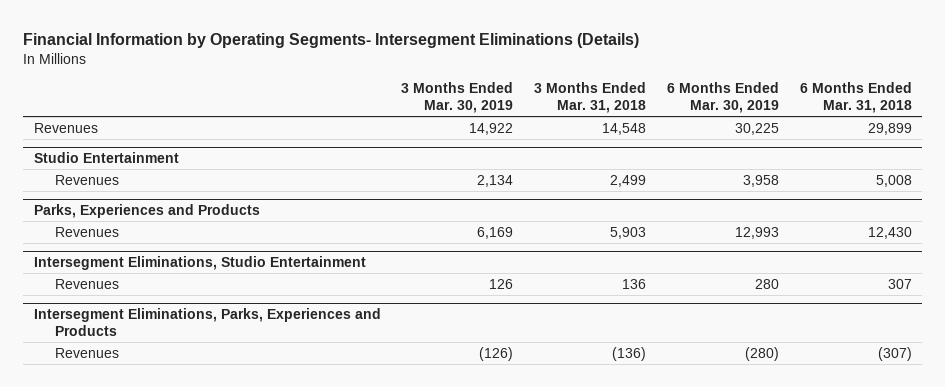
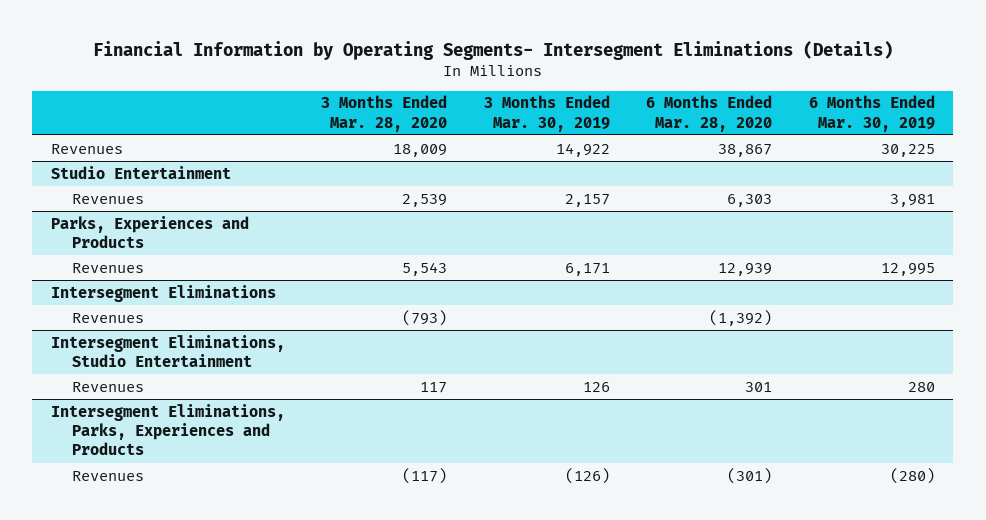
- | 3 Months Ended Mar. 30, 2019 | 3 Months Ended Mar. 31, 2018 | 6 Months Ended Mar. 30, 2019 | 6 Months Ended Mar. 31, 2018
+ | 3 Months Ended Mar. 28, 2020 | 3 Months Ended Mar. 30, 2019 | 6 Months Ended Mar. 28, 2020 | 6 Months Ended Mar. 30, 2019
@ Studio Entertainment
- Revenues | 2,134 | 2,499 | 3,958 | 5,008
+ Revenues | 2,539 | 2,157 | 6,303 | 3,981
@ Parks, Experiences and Products
- Revenues | 6,169 | 5,903 | 12,993 | 12,430
+ Revenues | 5,543 | 6,171 | 12,939 | 12,995
+ Intersegment Eliminations
+ Revenues | (793) | | (1,392) |

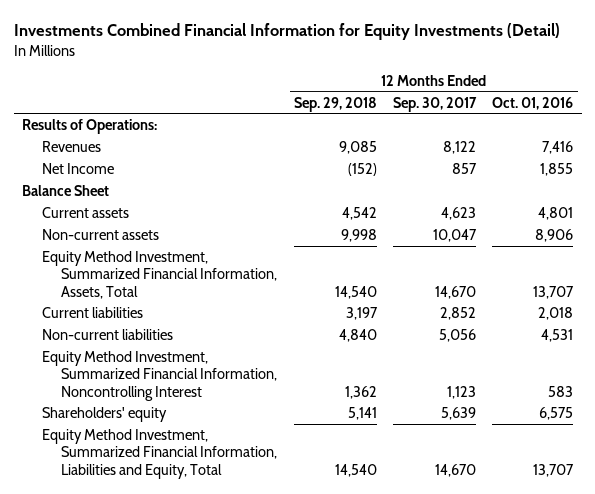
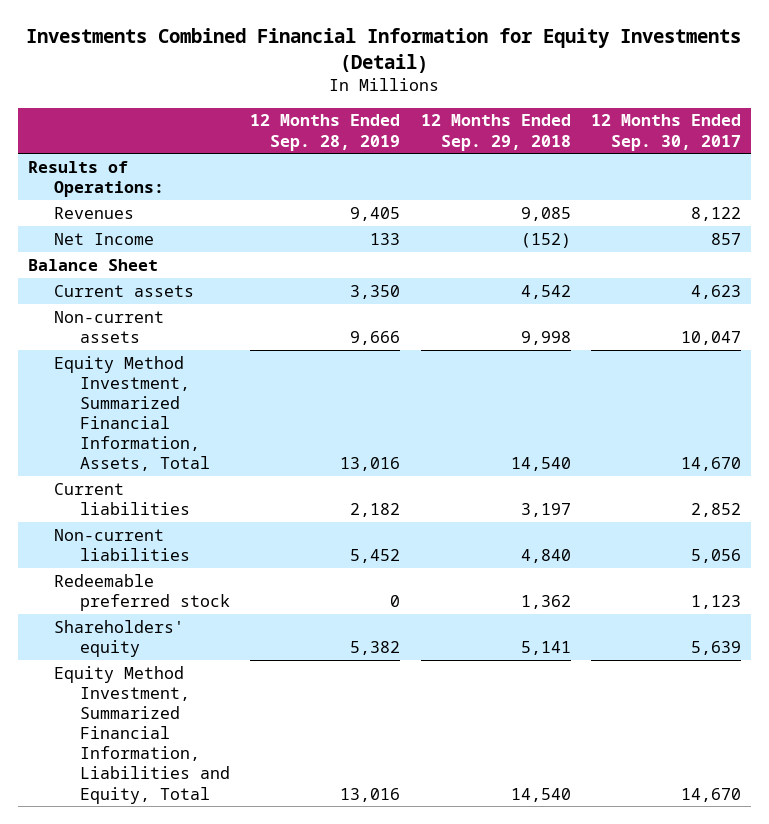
- | 12 Months Ended Sep. 29, 2018 | 12 Months Ended Sep. 30, 2017 | 12 Months Ended Oct. 01, 2016
+ | 12 Months Ended Sep. 28, 2019 | 12 Months Ended Sep. 29, 2018 | 12 Months Ended Sep. 30, 2017
- Equity Method Investment, Summarized Financial Information, Noncontrolling Interest | 1,362 | 1,123 | 583
+ Redeemable preferred stock | 0 | 1,362 | 1,123

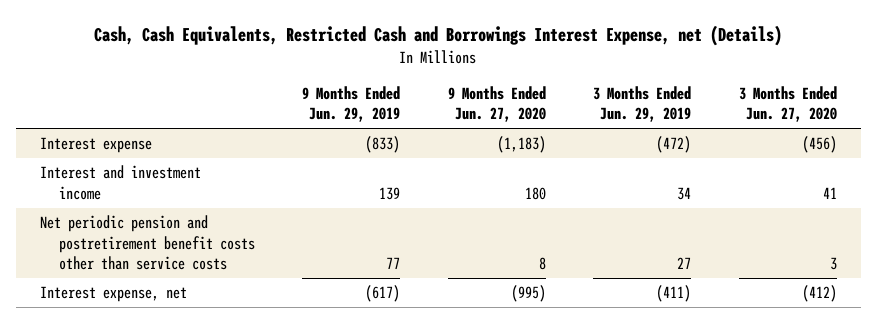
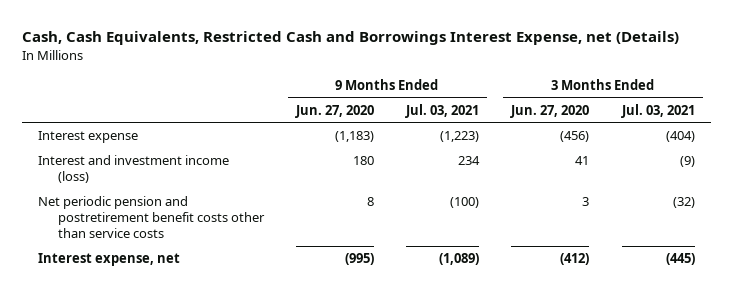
- | 9 Months Ended Jun. 29, 2019 | 9 Months Ended Jun. 27, 2020 | 3 Months Ended Jun. 29, 2019 | 3 Months Ended Jun. 27, 2020
+ | 9 Months Ended Jun. 27, 2020 | 9 Months Ended Jul. 03, 2021 | 3 Months Ended Jun. 27, 2020 | 3 Months Ended Jul. 03, 2021
- Interest and investment income | 139 | 180 | 34 | 41
+ Interest and investment income (loss) | 180 | 234 | 41 | (9)

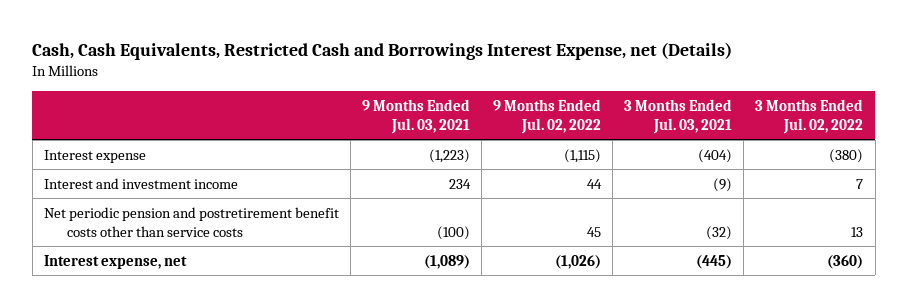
- | 9 Months Ended Jun. 27, 2020 | 9 Months Ended Jul. 03, 2021 | 3 Months Ended Jun. 27, 2020 | 3 Months Ended Jul. 03, 2021
+ | 9 Months Ended Jul. 03, 2021 | 9 Months Ended Jul. 02, 2022 | 3 Months Ended Jul. 03, 2021 | 3 Months Ended Jul. 02, 2022
- Interest and investment income (loss) | 180 | 234 | 41 | (9)
+ Interest and investment income | 234 | 44 | (9) | 7

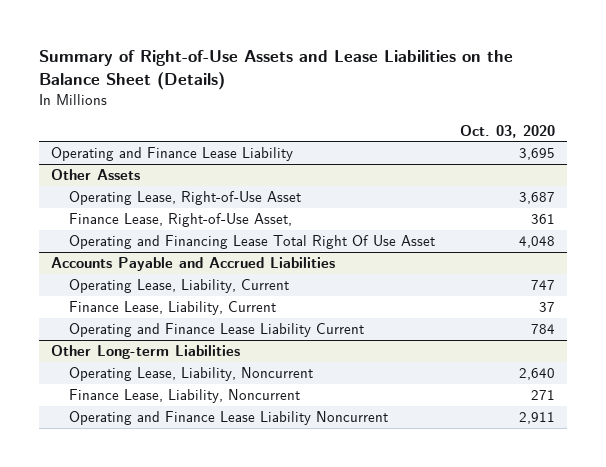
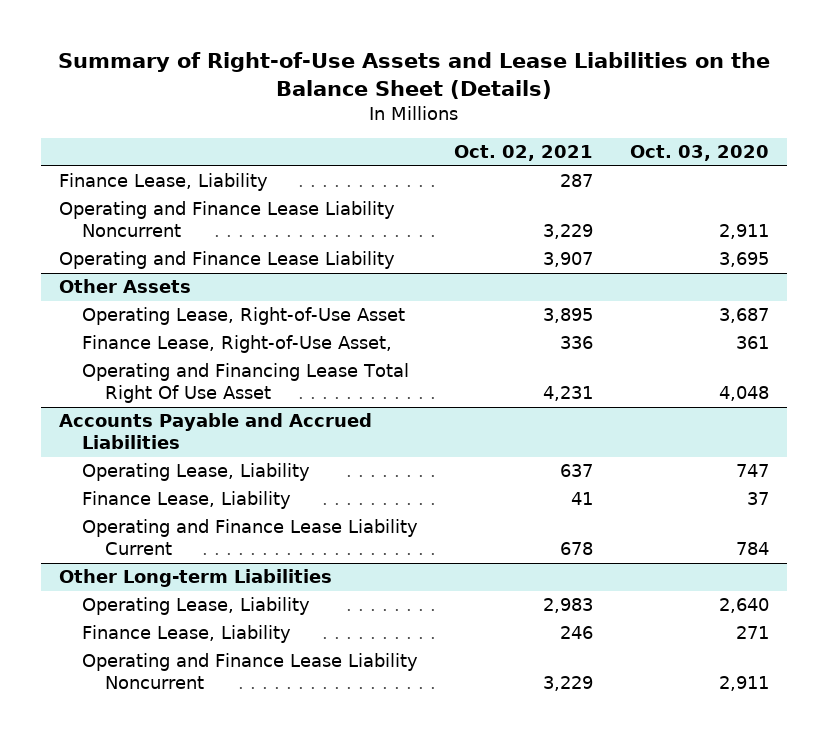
- | Oct. 03, 2020
+ | Oct. 02, 2021 | Oct. 03, 2020
+ Finance Lease, Liability | 287 |
+ Operating and Finance Lease Liability Noncurrent | 3,229 | 2,911
@ Accounts Payable and Accrued Liabilities
- Operating Lease, Liability, Current | 747
- Finance Lease, Liability, Current | 37
+ Operating Lease, Liability | 637 | 747
+ Finance Lease, Liability | 41 | 37
@ Other Long-term Liabilities
- Operating Lease, Liability, Noncurrent | 2,640
- Finance Lease, Liability, Noncurrent | 271
+ Operating Lease, Liability | 2,983 | 2,640
+ Finance Lease, Liability | 246 | 271

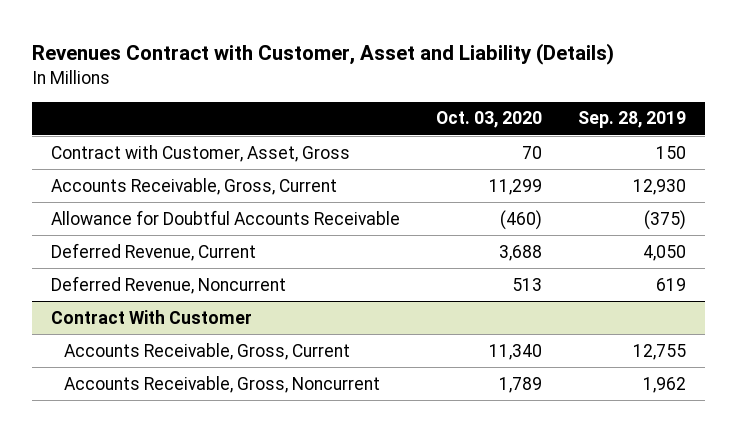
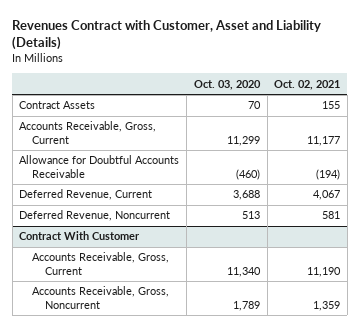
- | Oct. 03, 2020 | Sep. 28, 2019
+ | Oct. 03, 2020 | Oct. 02, 2021
- Contract with Customer, Asset, Gross | 70 | 150
+ Contract Assets | 70 | 155

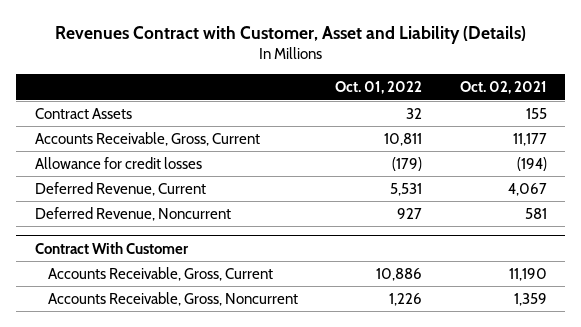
- | Oct. 03, 2020 | Oct. 02, 2021
+ | Oct. 01, 2022 | Oct. 02, 2021
- Allowance for Doubtful Accounts Receivable | (460) | (194)
+ Allowance for credit losses | (179) | (194)

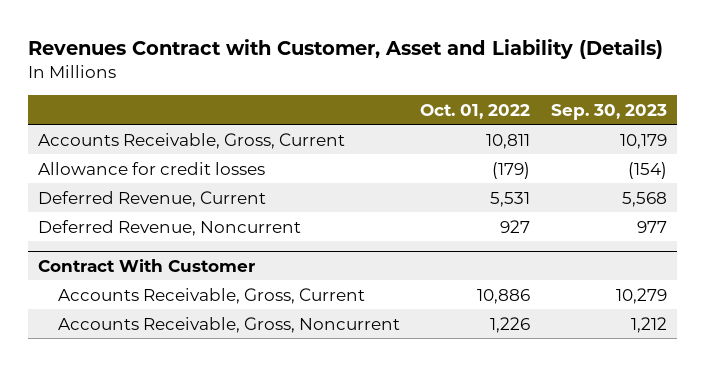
- | Oct. 01, 2022 | Oct. 02, 2021
+ | Oct. 01, 2022 | Sep. 30, 2023
- Contract Assets | 32 | 155

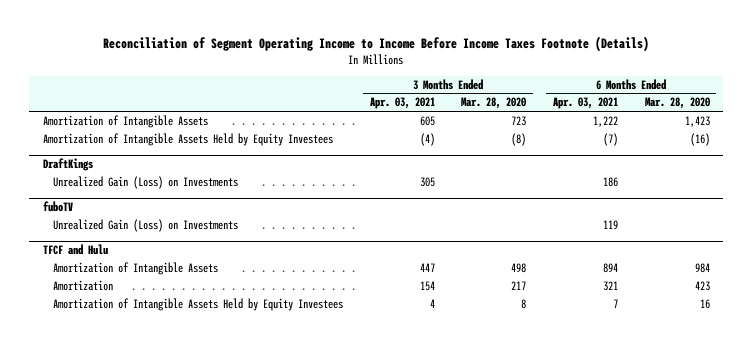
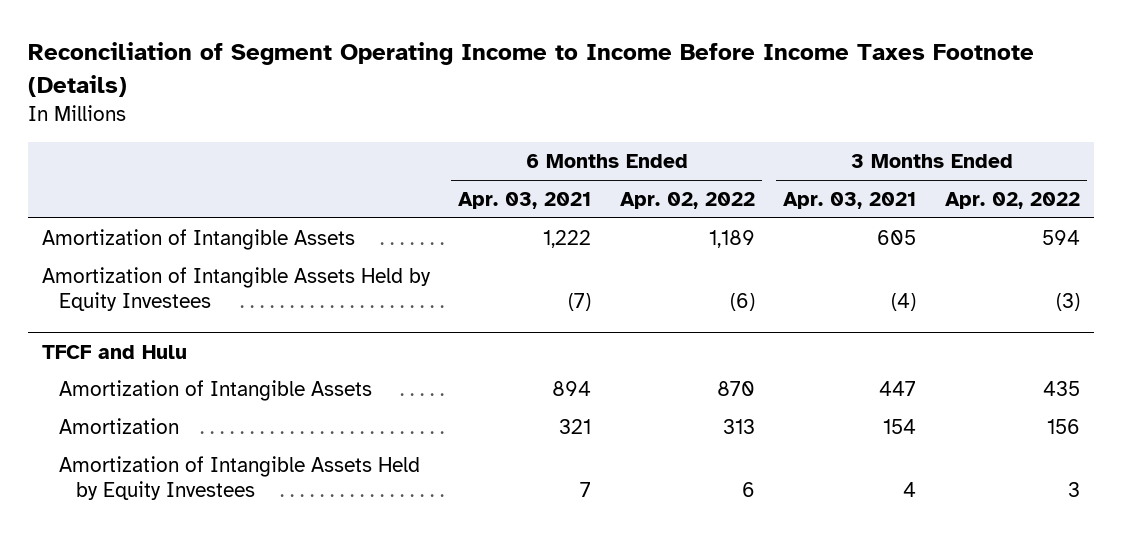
- | 3 Months Ended Apr. 03, 2021 | 3 Months Ended Mar. 28, 2020 | 6 Months Ended Apr. 03, 2021 | 6 Months Ended Mar. 28, 2020
+ | 6 Months Ended Apr. 03, 2021 | 6 Months Ended Apr. 02, 2022 | 3 Months Ended Apr. 03, 2021 | 3 Months Ended Apr. 02, 2022
- DraftKings
- Unrealized Gain (Loss) on Investments | 305 | | 186 |
- fuboTV
- Unrealized Gain (Loss) on Investments | | | 119 |

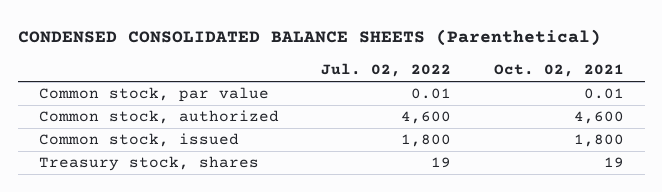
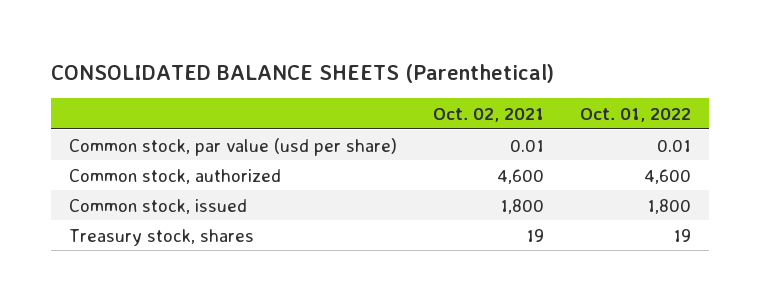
- CONDENSED CONSOLIDATED BALANCE SHEETS (Parenthetical)
+ CONSOLIDATED BALANCE SHEETS (Parenthetical)
- | Jul. 02, 2022 | Oct. 02, 2021
+ | Oct. 02, 2021 | Oct. 01, 2022
- Common stock, par value | 0.01 | 0.01
+ Common stock, par value (usd per share) | 0.01 | 0.01

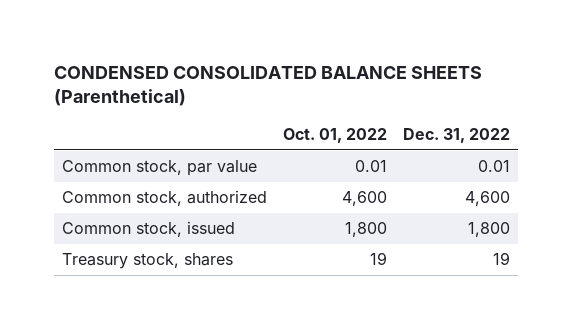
- CONSOLIDATED BALANCE SHEETS (Parenthetical)
+ CONDENSED CONSOLIDATED BALANCE SHEETS (Parenthetical)
- | Oct. 02, 2021 | Oct. 01, 2022
+ | Oct. 01, 2022 | Dec. 31, 2022
- Common stock, par value (usd per share) | 0.01 | 0.01
+ Common stock, par value | 0.01 | 0.01

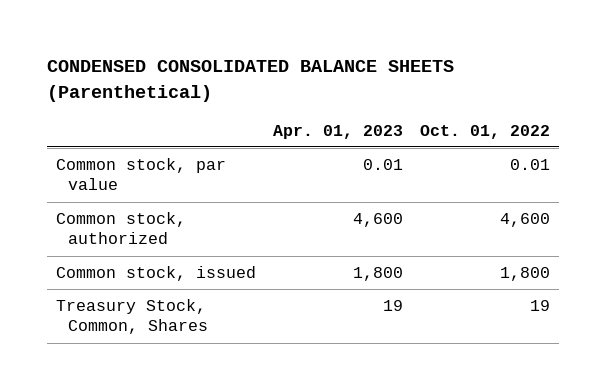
- | Oct. 01, 2022 | Dec. 31, 2022
+ | Apr. 01, 2023 | Oct. 01, 2022
- Treasury stock, shares | 19 | 19
+ Treasury Stock, Common, Shares | 19 | 19

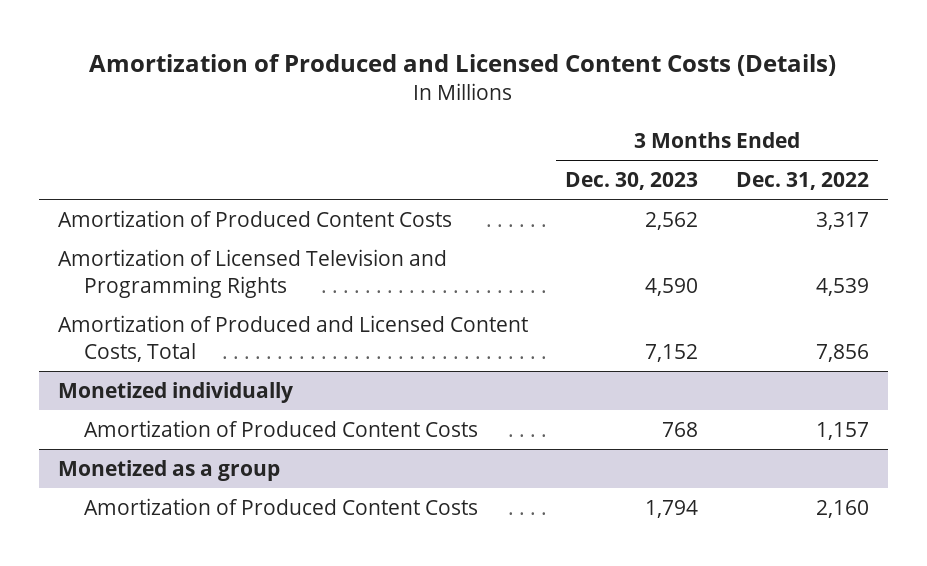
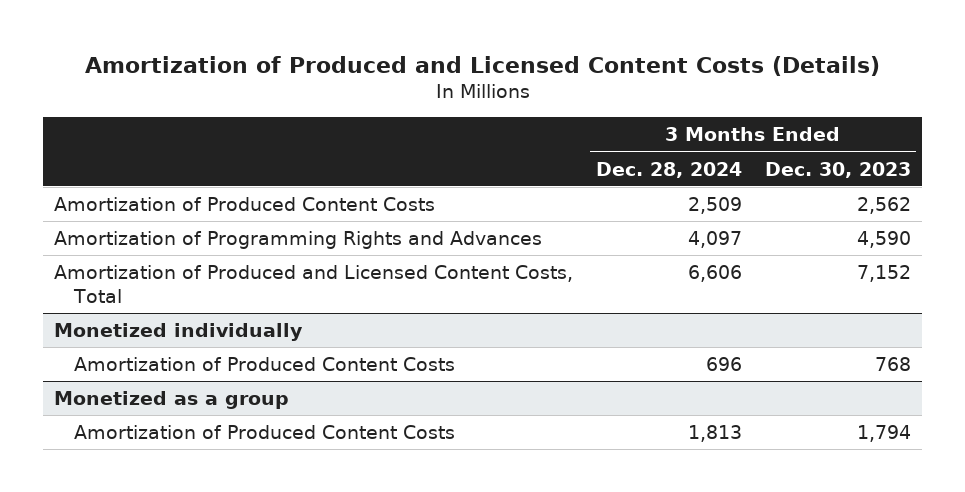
- | 3 Months Ended Dec. 30, 2023 | 3 Months Ended Dec. 31, 2022
+ | 3 Months Ended Dec. 28, 2024 | 3 Months Ended Dec. 30, 2023
- Amortization of Licensed Television and Programming Rights | 4,590 | 4,539
+ Amortization of Programming Rights and Advances | 4,097 | 4,590

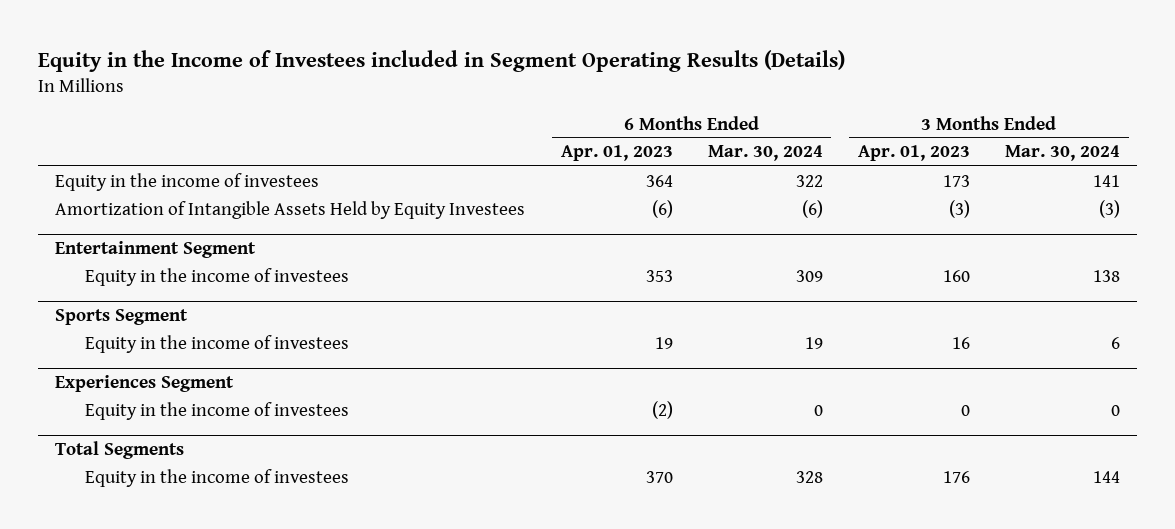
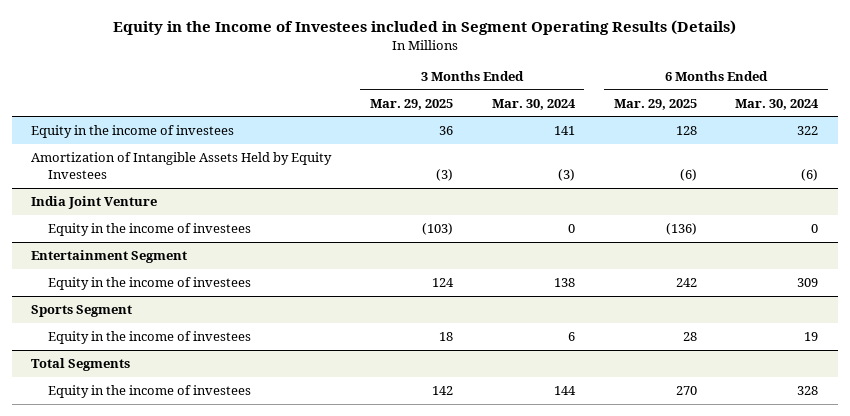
- | 6 Months Ended Apr. 01, 2023 | 6 Months Ended Mar. 30, 2024 | 3 Months Ended Apr. 01, 2023 | 3 Months Ended Mar. 30, 2024
+ | 3 Months Ended Mar. 29, 2025 | 3 Months Ended Mar. 30, 2024 | 6 Months Ended Mar. 29, 2025 | 6 Months Ended Mar. 30, 2024
+ India Joint Venture
+ Equity in the income of investees | (103) | 0 | (136) | 0
- Experiences Segment
- Equity in the income of investees | (2) | 0 | 0 | 0

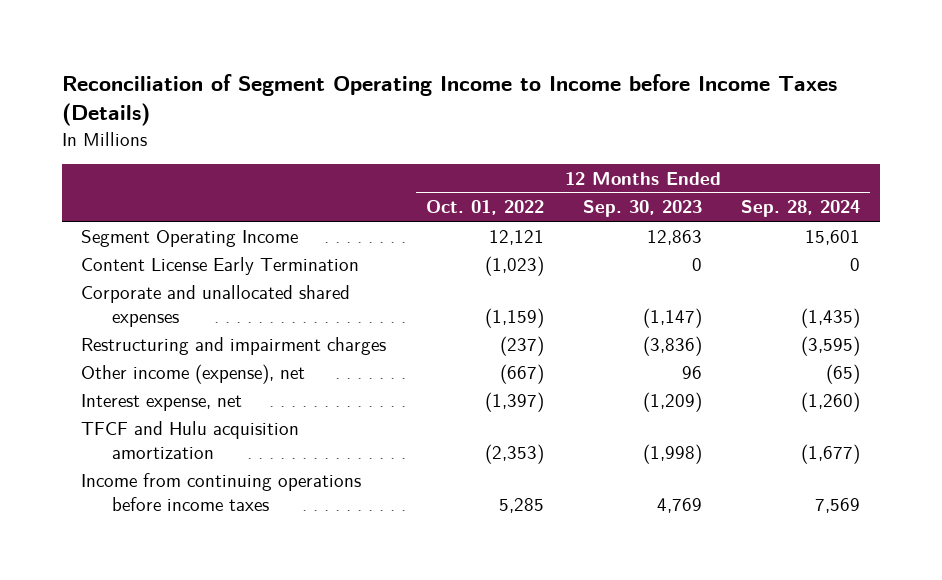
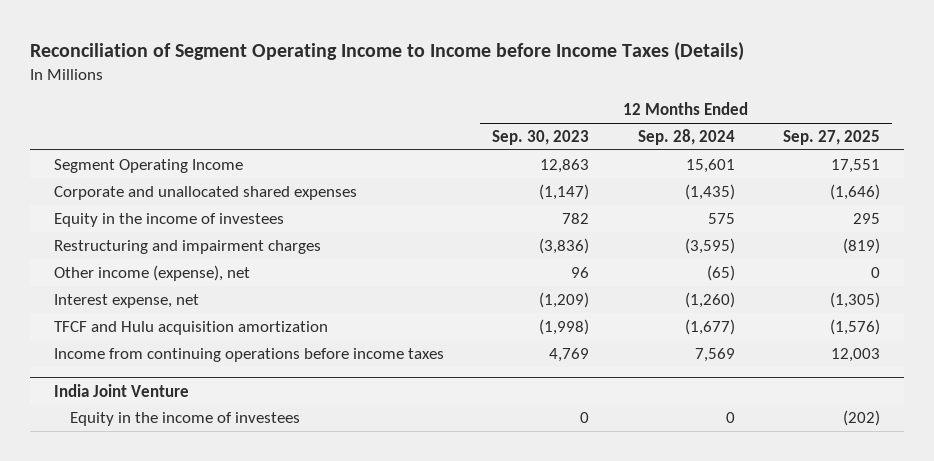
- | 12 Months Ended Oct. 01, 2022 | 12 Months Ended Sep. 30, 2023 | 12 Months Ended Sep. 28, 2024
+ | 12 Months Ended Sep. 30, 2023 | 12 Months Ended Sep. 28, 2024 | 12 Months Ended Sep. 27, 2025
- Content License Early Termination | (1,023) | 0 | 0
+ Equity in the income of investees | 782 | 575 | 295
+ India Joint Venture
+ Equity in the income of investees | 0 | 0 | (202)

